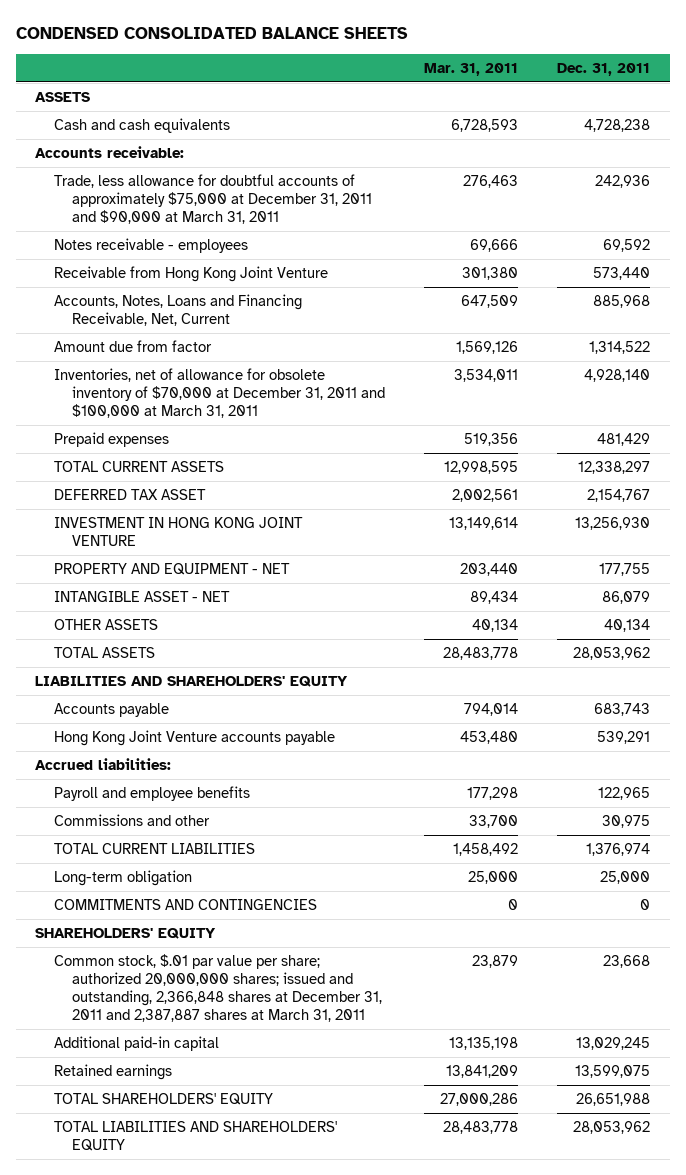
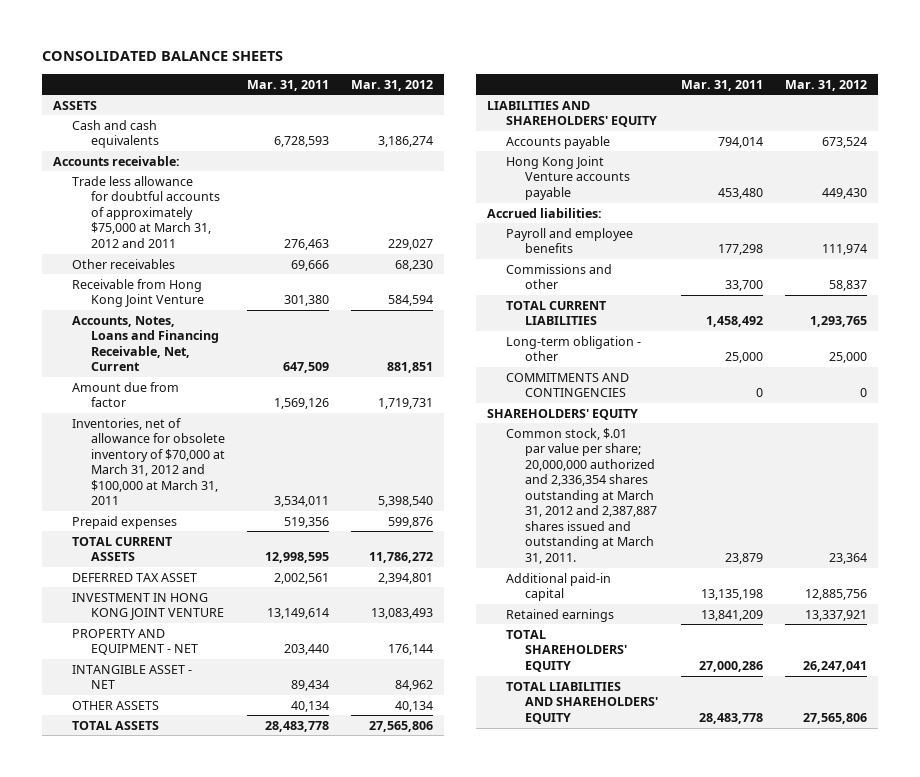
- CONDENSED CONSOLIDATED BALANCE SHEETS
+ CONSOLIDATED BALANCE SHEETS
- | Mar. 31, 2011 | Dec. 31, 2011
+ | Mar. 31, 2011 | Mar. 31, 2012
- Trade, less allowance for doubtful accounts of approximately $75,000 at December 31, 2011 and $90,000 at March 31, 2011 | 276,463 | 242,936
- Notes receivable - employees | 69,666 | 69,592
+ Trade less allowance for doubtful accounts of approximately $75,000 at March 31, 2012 and 2011 | 276,463 | 229,027
+ Other receivables | 69,666 | 68,230
- Inventories, net of allowance for obsolete inventory of $70,000 at December 31, 2011 and $100,000 at March 31, 2011 | 3,534,011 | 4,928,140
+ Inventories, net of allowance for obsolete inventory of $70,000 at March 31, 2012 and $100,000 at March 31, 2011 | 3,534,011 | 5,398,540
- Long-term obligation | 25,000 | 25,000
+ Long-term obligation - other | 25,000 | 25,000
- Common stock, $.01 par value per share; authorized 20,000,000 shares; issued and outstanding, 2,366,848 shares at December 31, 2011 and 2,387,887 shares at March 31, 2011 | 23,879 | 23,668
+ Common stock, $.01 par value per share; 20,000,000 authorized and 2,336,354 shares outstanding at March 31, 2012 and 2,387,887 shares issued and outstanding at March 31, 2011. | 23,879 | 23,364

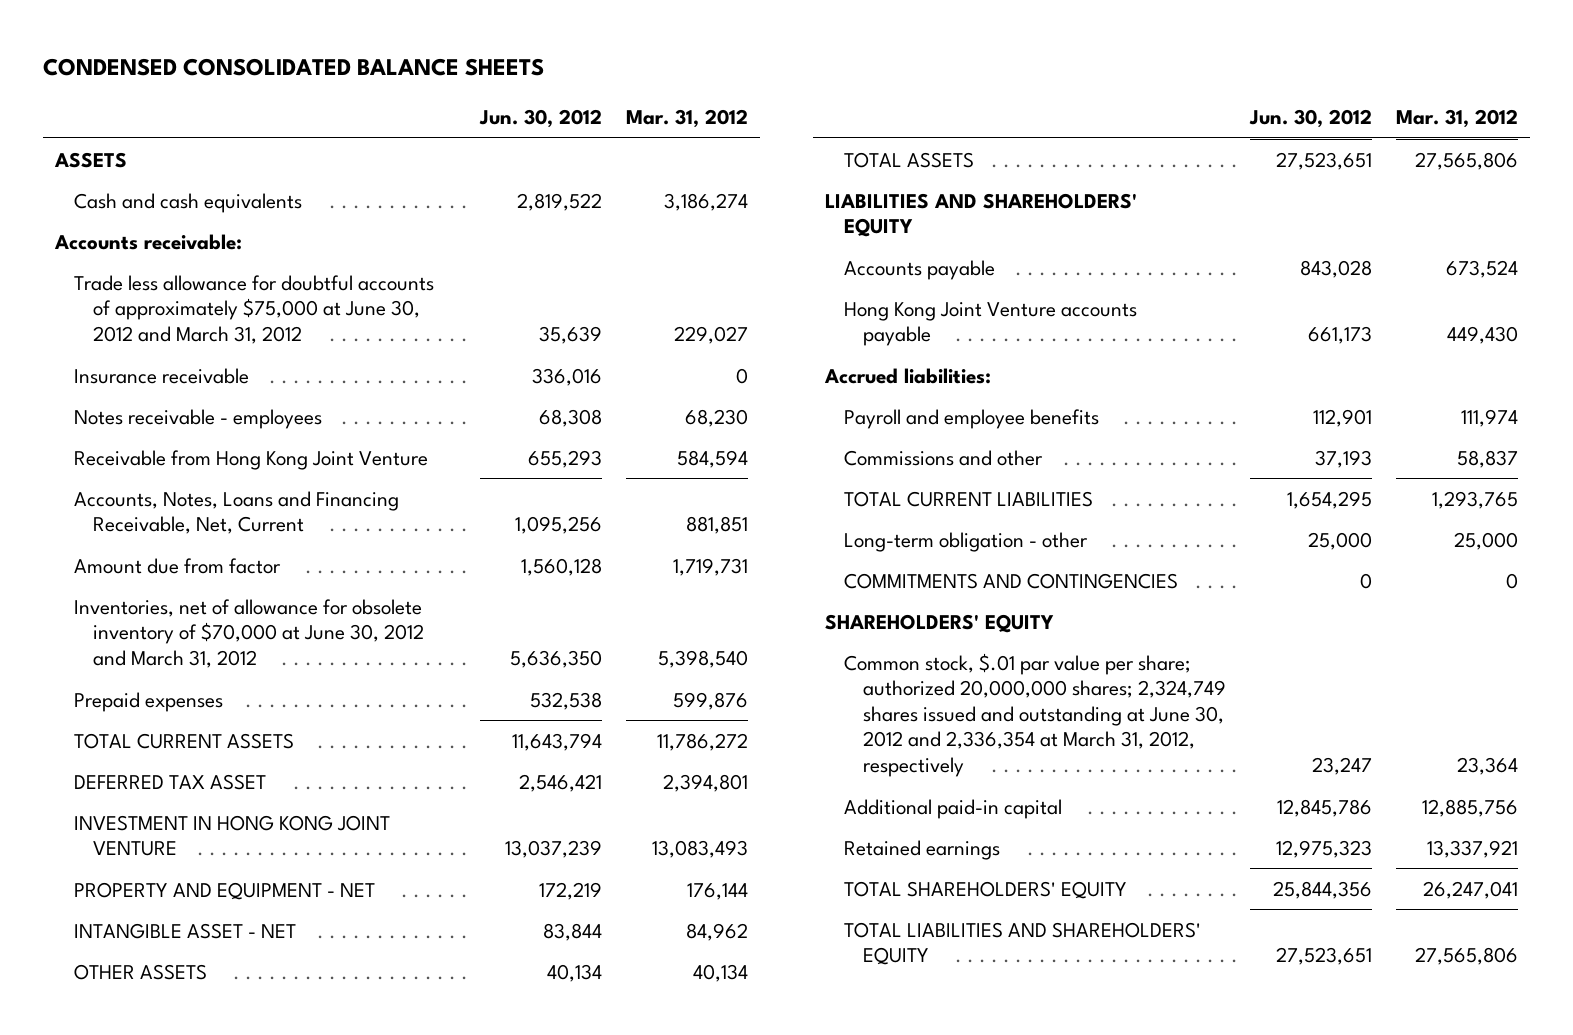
- CONSOLIDATED BALANCE SHEETS
+ CONDENSED CONSOLIDATED BALANCE SHEETS
- | Mar. 31, 2011 | Mar. 31, 2012
+ | Jun. 30, 2012 | Mar. 31, 2012
- Trade less allowance for doubtful accounts of approximately $75,000 at March 31, 2012 and 2011 | 276,463 | 229,027
- Other receivables | 69,666 | 68,230
+ Trade less allowance for doubtful accounts of approximately $75,000 at June 30, 2012 and March 31, 2012 | 35,639 | 229,027
+ Insurance receivable | 336,016 | 0
+ Notes receivable - employees | 68,308 | 68,230
- Inventories, net of allowance for obsolete inventory of $70,000 at March 31, 2012 and $100,000 at March 31, 2011 | 3,534,011 | 5,398,540
+ Inventories, net of allowance for obsolete inventory of $70,000 at June 30, 2012 and March 31, 2012 | 5,636,350 | 5,398,540
- Common stock, $.01 par value per share; 20,000,000 authorized and 2,336,354 shares outstanding at March 31, 2012 and 2,387,887 shares issued and outstanding at March 31, 2011. | 23,879 | 23,364
+ Common stock, $.01 par value per share; authorized 20,000,000 shares; 2,324,749 shares issued and outstanding at June 30, 2012 and 2,336,354 at March 31, 2012, respectively | 23,247 | 23,364

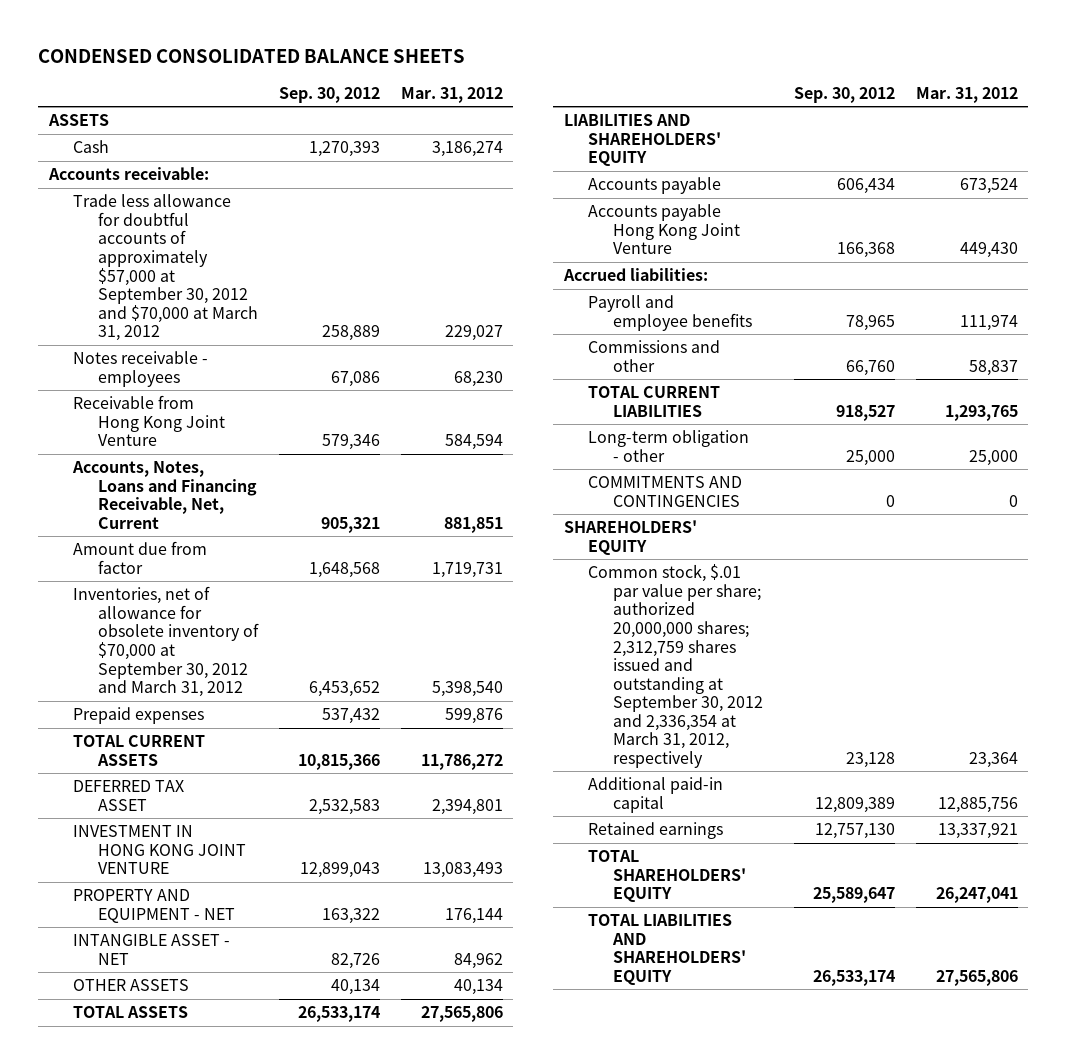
- | Jun. 30, 2012 | Mar. 31, 2012
+ | Sep. 30, 2012 | Mar. 31, 2012
- Cash and cash equivalents | 2,819,522 | 3,186,274
+ Cash | 1,270,393 | 3,186,274
- Trade less allowance for doubtful accounts of approximately $75,000 at June 30, 2012 and March 31, 2012 | 35,639 | 229,027
- Insurance receivable | 336,016 | 0
+ Trade less allowance for doubtful accounts of approximately $57,000 at September 30, 2012 and $70,000 at March 31, 2012 | 258,889 | 229,027
- Inventories, net of allowance for obsolete inventory of $70,000 at June 30, 2012 and March 31, 2012 | 5,636,350 | 5,398,540
+ Inventories, net of allowance for obsolete inventory of $70,000 at September 30, 2012 and March 31, 2012 | 6,453,652 | 5,398,540
- Hong Kong Joint Venture accounts payable | 661,173 | 449,430
+ Accounts payable Hong Kong Joint Venture | 166,368 | 449,430
- Common stock, $.01 par value per share; authorized 20,000,000 shares; 2,324,749 shares issued and outstanding at June 30, 2012 and 2,336,354 at March 31, 2012, respectively | 23,247 | 23,364
+ Common stock, $.01 par value per share; authorized 20,000,000 shares; 2,312,759 shares issued and outstanding at September 30, 2012 and 2,336,354 at March 31, 2012, respectively | 23,128 | 23,364

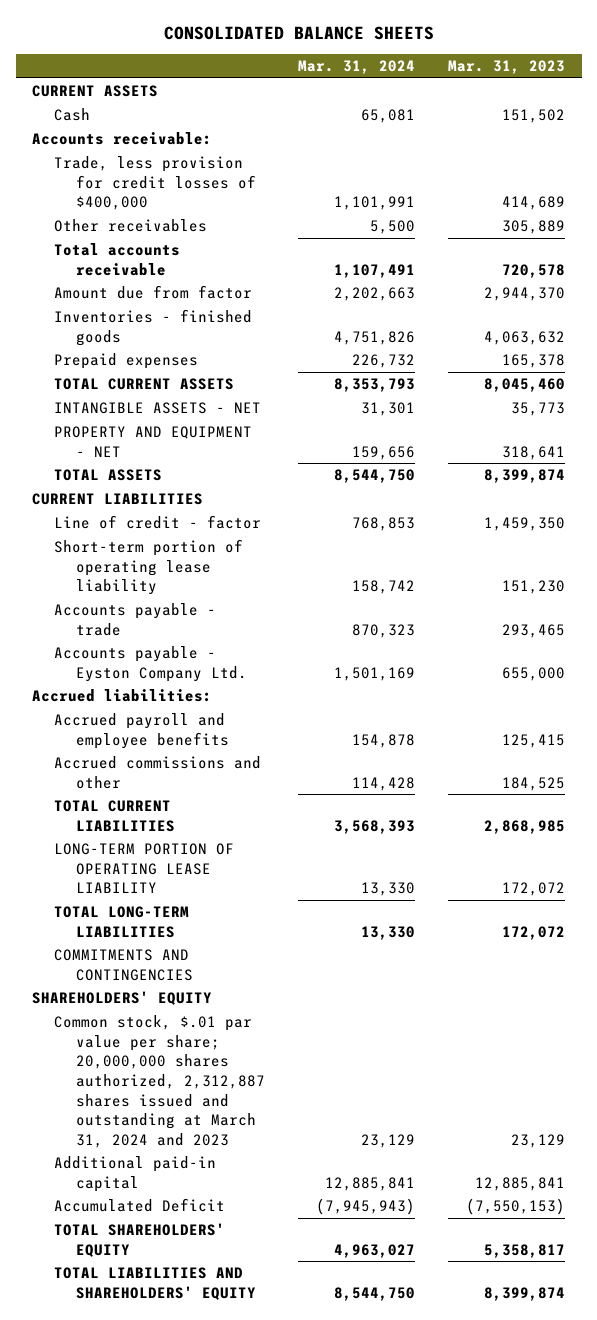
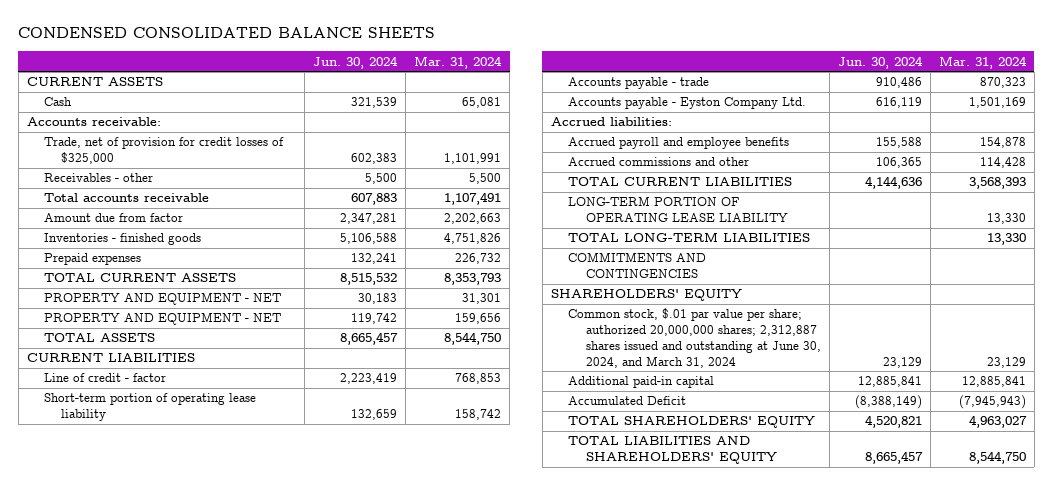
- CONSOLIDATED BALANCE SHEETS
+ CONDENSED CONSOLIDATED BALANCE SHEETS
- | Mar. 31, 2024 | Mar. 31, 2023
+ | Jun. 30, 2024 | Mar. 31, 2024
- Trade, less provision for credit losses of $400,000 | 1,101,991 | 414,689
- Other receivables | 5,500 | 305,889
+ Trade, net of provision for credit losses of $325,000 | 602,383 | 1,101,991
+ Receivables - other | 5,500 | 5,500
- INTANGIBLE ASSETS - NET | 31,301 | 35,773
+ PROPERTY AND EQUIPMENT - NET | 30,183 | 31,301
- Common stock, $.01 par value per share; 20,000,000 shares authorized, 2,312,887 shares issued and outstanding at March 31, 2024 and 2023 | 23,129 | 23,129
+ Common stock, $.01 par value per share; authorized 20,000,000 shares; 2,312,887 shares issued and outstanding at June 30, 2024, and March 31, 2024 | 23,129 | 23,129

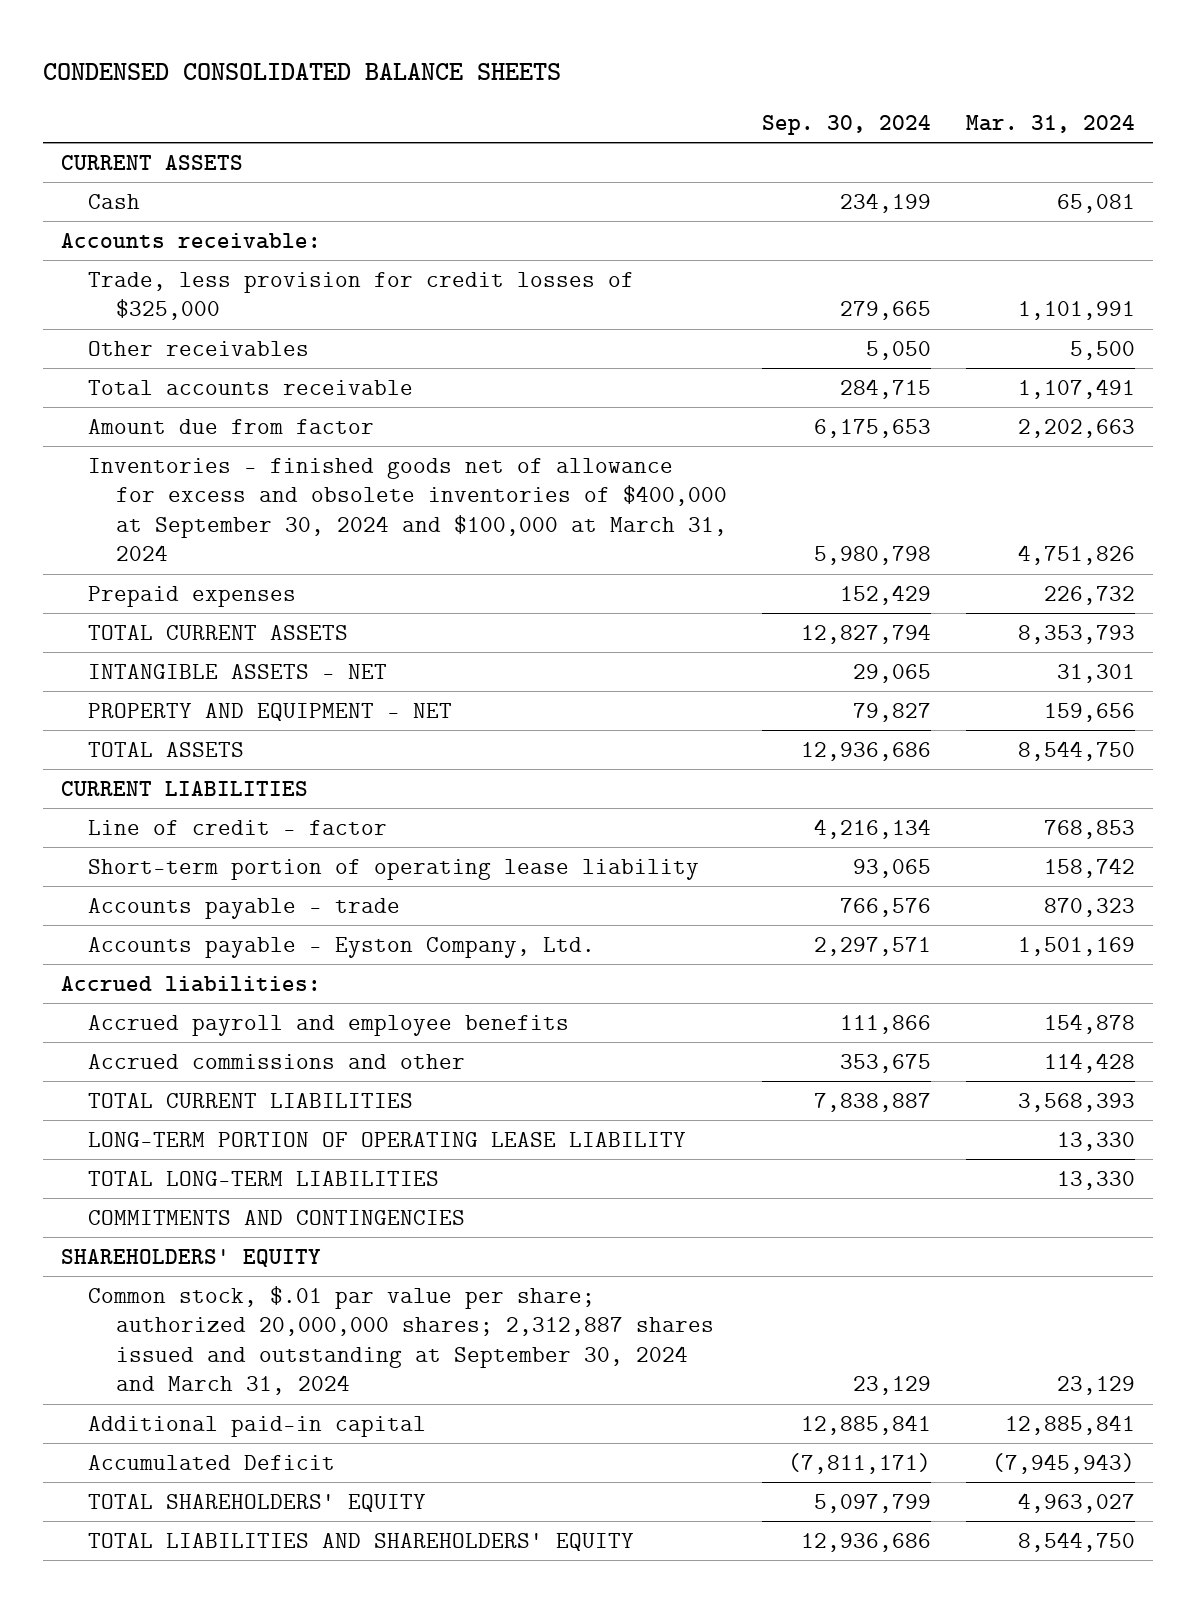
- | Jun. 30, 2024 | Mar. 31, 2024
+ | Sep. 30, 2024 | Mar. 31, 2024
- Trade, net of provision for credit losses of $325,000 | 602,383 | 1,101,991
- Receivables - other | 5,500 | 5,500
+ Trade, less provision for credit losses of $325,000 | 279,665 | 1,101,991
+ Other receivables | 5,050 | 5,500
- Inventories - finished goods | 5,106,588 | 4,751,826
+ Inventories - finished goods net of allowance for excess and obsolete inventories of $400,000 at September 30, 2024 and $100,000 at March 31, 2024 | 5,980,798 | 4,751,826
- PROPERTY AND EQUIPMENT - NET | 30,183 | 31,301
+ INTANGIBLE ASSETS - NET | 29,065 | 31,301
- Accounts payable - Eyston Company Ltd. | 616,119 | 1,501,169
+ Accounts payable - Eyston Company, Ltd. | 2,297,571 | 1,501,169
- Common stock, $.01 par value per share; authorized 20,000,000 shares; 2,312,887 shares issued and outstanding at June 30, 2024, and March 31, 2024 | 23,129 | 23,129
+ Common stock, $.01 par value per share; authorized 20,000,000 shares; 2,312,887 shares issued and outstanding at September 30, 2024 and March 31, 2024 | 23,129 | 23,129

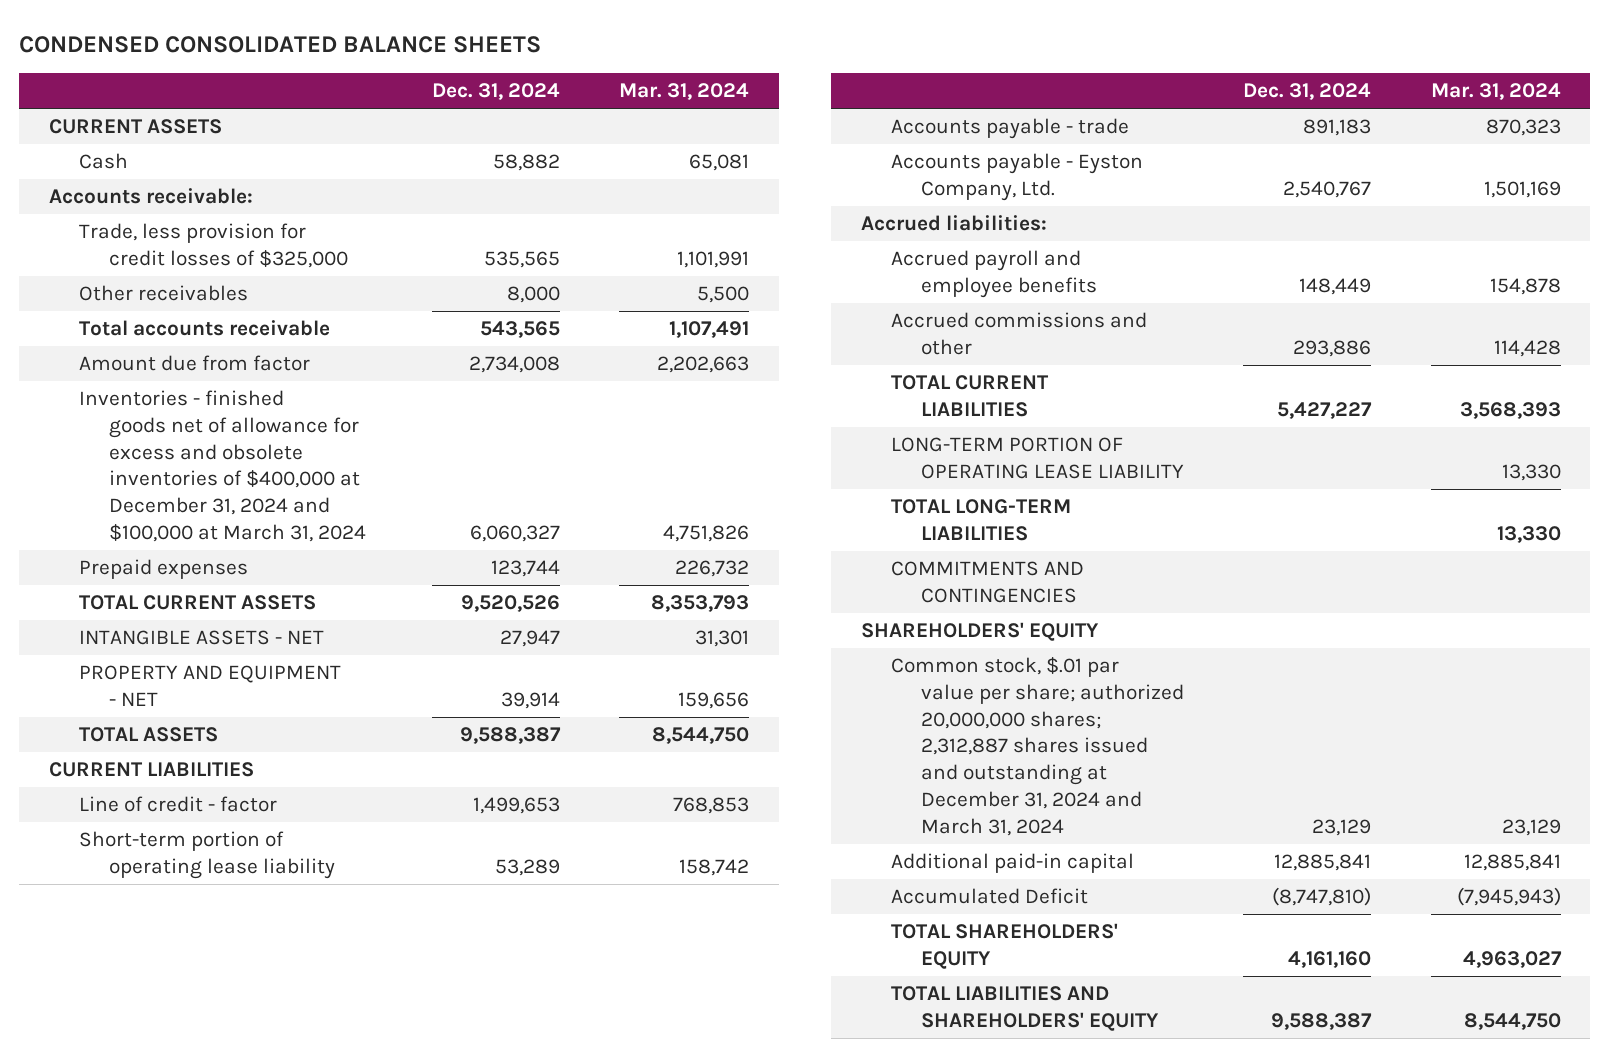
- | Sep. 30, 2024 | Mar. 31, 2024
+ | Dec. 31, 2024 | Mar. 31, 2024
- Inventories - finished goods net of allowance for excess and obsolete inventories of $400,000 at September 30, 2024 and $100,000 at March 31, 2024 | 5,980,798 | 4,751,826
+ Inventories - finished goods net of allowance for excess and obsolete inventories of $400,000 at December 31, 2024 and $100,000 at March 31, 2024 | 6,060,327 | 4,751,826
- Common stock, $.01 par value per share; authorized 20,000,000 shares; 2,312,887 shares issued and outstanding at September 30, 2024 and March 31, 2024 | 23,129 | 23,129
+ Common stock, $.01 par value per share; authorized 20,000,000 shares; 2,312,887 shares issued and outstanding at December 31, 2024 and March 31, 2024 | 23,129 | 23,129

